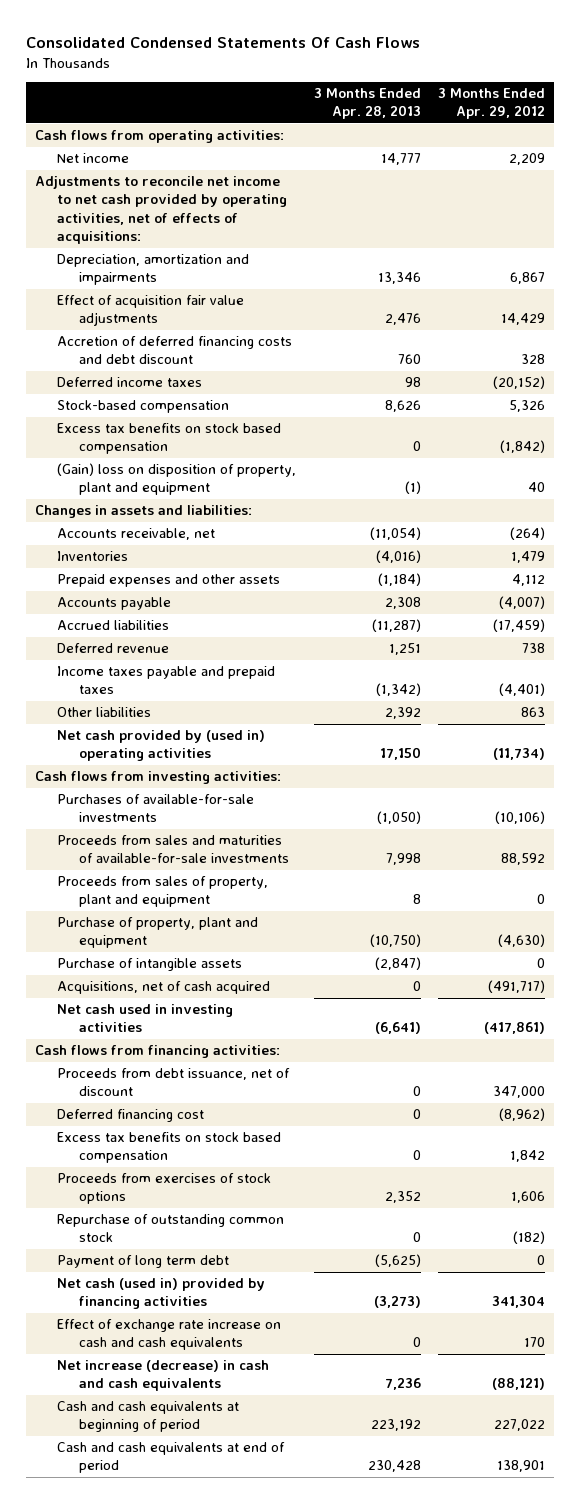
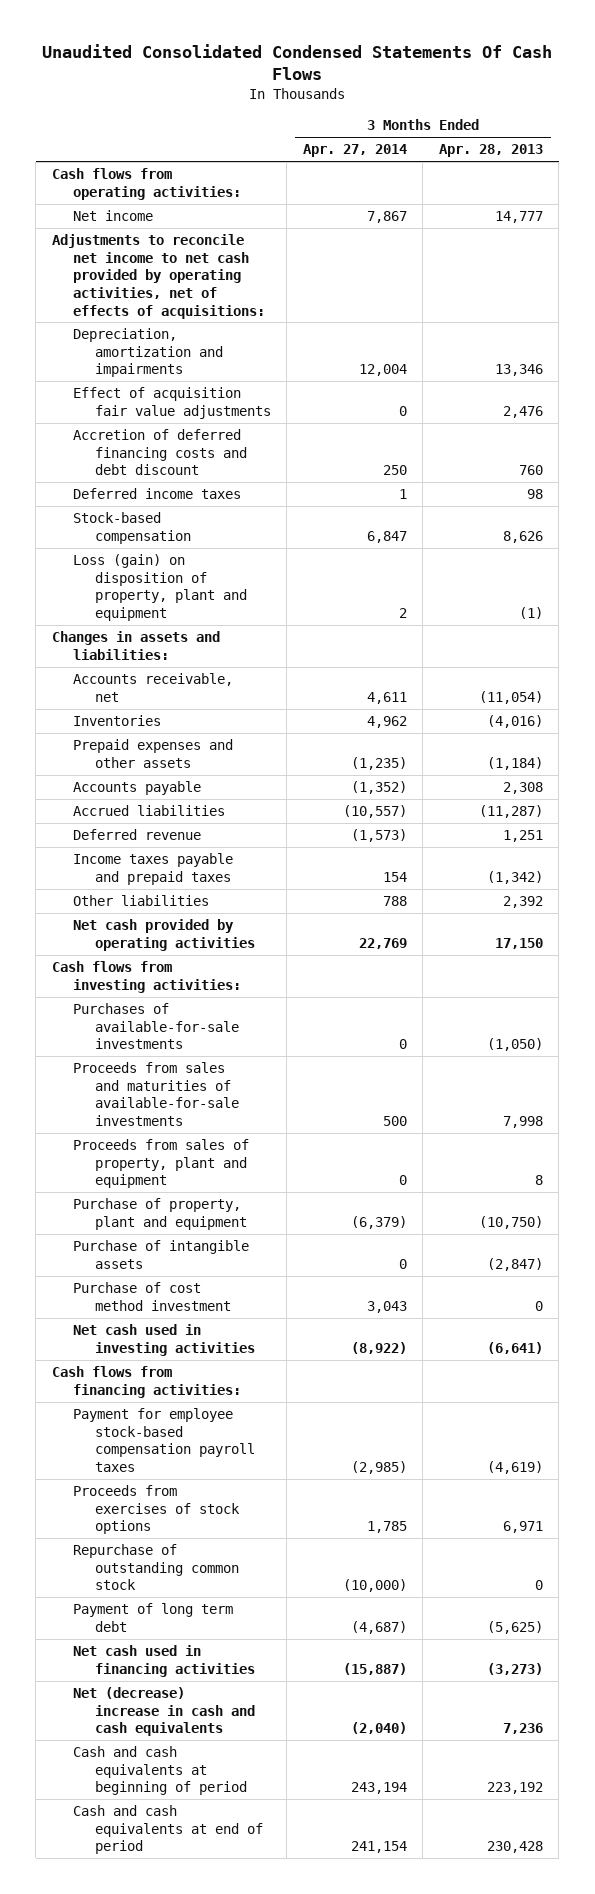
- Consolidated Condensed Statements Of Cash Flows
+ Unaudited Consolidated Condensed Statements Of Cash Flows
- | 3 Months Ended Apr. 28, 2013 | 3 Months Ended Apr. 29, 2012
+ | 3 Months Ended Apr. 27, 2014 | 3 Months Ended Apr. 28, 2013
- Excess tax benefits on stock based compensation | 0 | (1,842)
- (Gain) loss on disposition of property, plant and equipment | (1) | 40
+ Loss (gain) on disposition of property, plant and equipment | 2 | (1)
- Net cash provided by (used in) operating activities | 17,150 | (11,734)
+ Net cash provided by operating activities | 22,769 | 17,150
- Acquisitions, net of cash acquired | 0 | (491,717)
+ Purchase of cost method investment | 3,043 | 0
- Proceeds from debt issuance, net of discount | 0 | 347,000
- Deferred financing cost | 0 | (8,962)
- Excess tax benefits on stock based compensation | 0 | 1,842
- Proceeds from exercises of stock options | 2,352 | 1,606
+ Payment for employee stock-based compensation payroll taxes | (2,985) | (4,619)
+ Proceeds from exercises of stock options | 1,785 | 6,971
- Net cash (used in) provided by financing activities | (3,273) | 341,304
- Effect of exchange rate increase on cash and cash equivalents | 0 | 170
- Net increase (decrease) in cash and cash equivalents | 7,236 | (88,121)
+ Net cash used in financing activities | (15,887) | (3,273)
+ Net (decrease) increase in cash and cash equivalents | (2,040) | 7,236

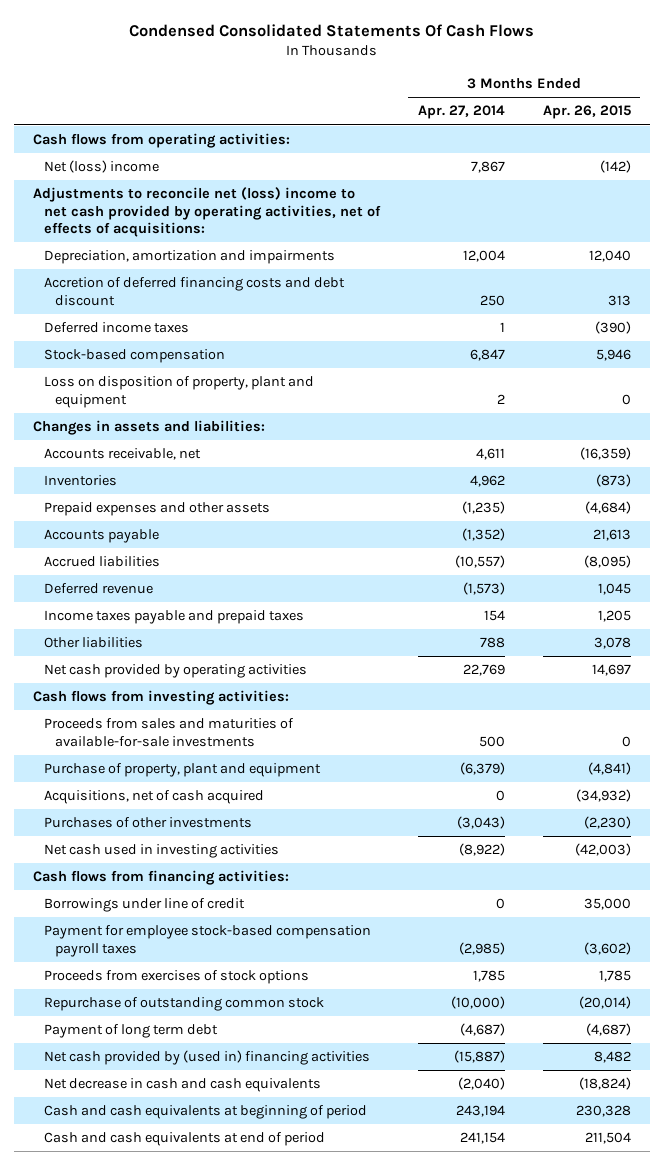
- Unaudited Consolidated Condensed Statements Of Cash Flows
+ Condensed Consolidated Statements Of Cash Flows
- | 3 Months Ended Apr. 27, 2014 | 3 Months Ended Apr. 28, 2013
+ | 3 Months Ended Apr. 27, 2014 | 3 Months Ended Apr. 26, 2015
- Net income | 7,867 | 14,777
- Adjustments to reconcile net income to net cash provided by operating activities, net of effects of acquisitions:
+ Net (loss) income | 7,867 | (142)
+ Adjustments to reconcile net (loss) income to net cash provided by operating activities, net of effects of acquisitions:
- Effect of acquisition fair value adjustments | 0 | 2,476
- Loss (gain) on disposition of property, plant and equipment | 2 | (1)
+ Loss on disposition of property, plant and equipment | 2 | 0
- Purchases of available-for-sale investments | 0 | (1,050)
- Proceeds from sales of property, plant and equipment | 0 | 8
- Purchase of intangible assets | 0 | (2,847)
- Purchase of cost method investment | 3,043 | 0
+ Acquisitions, net of cash acquired | 0 | (34,932)
+ Purchases of other investments | (3,043) | (2,230)
+ Borrowings under line of credit | 0 | 35,000
- Net cash used in financing activities | (15,887) | (3,273)
- Net (decrease) increase in cash and cash equivalents | (2,040) | 7,236
+ Net cash provided by (used in) financing activities | (15,887) | 8,482
+ Net decrease in cash and cash equivalents | (2,040) | (18,824)

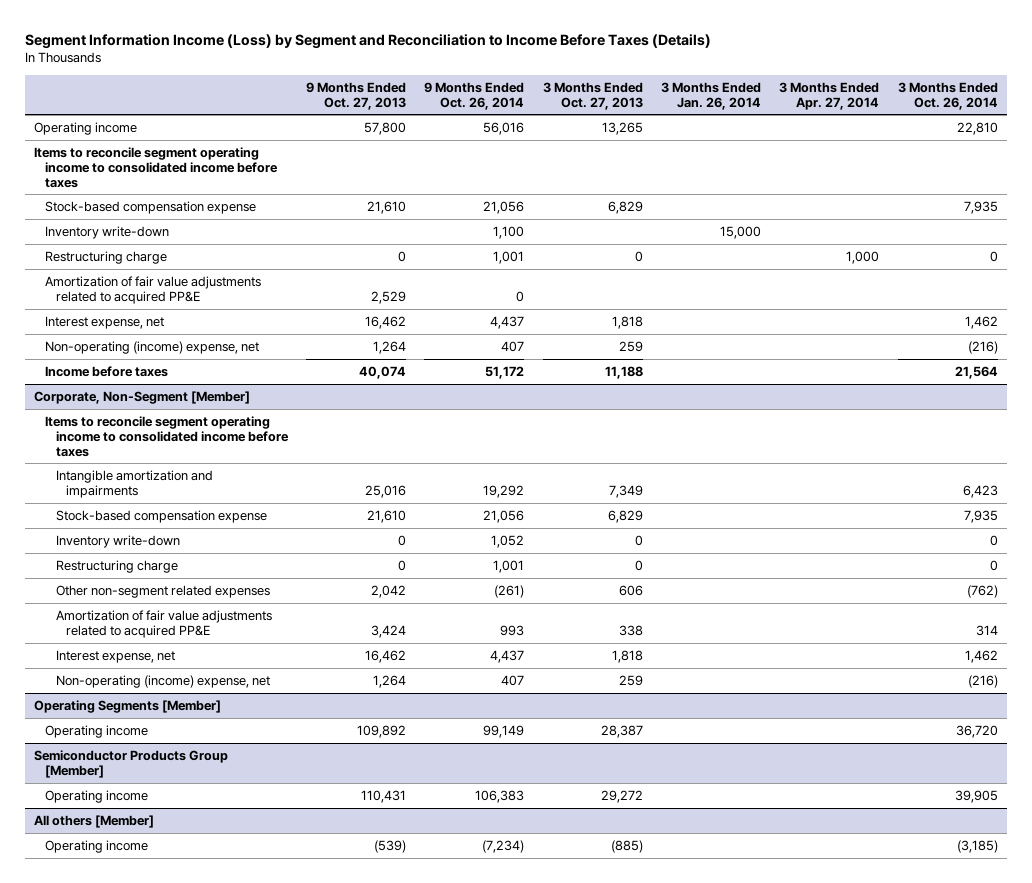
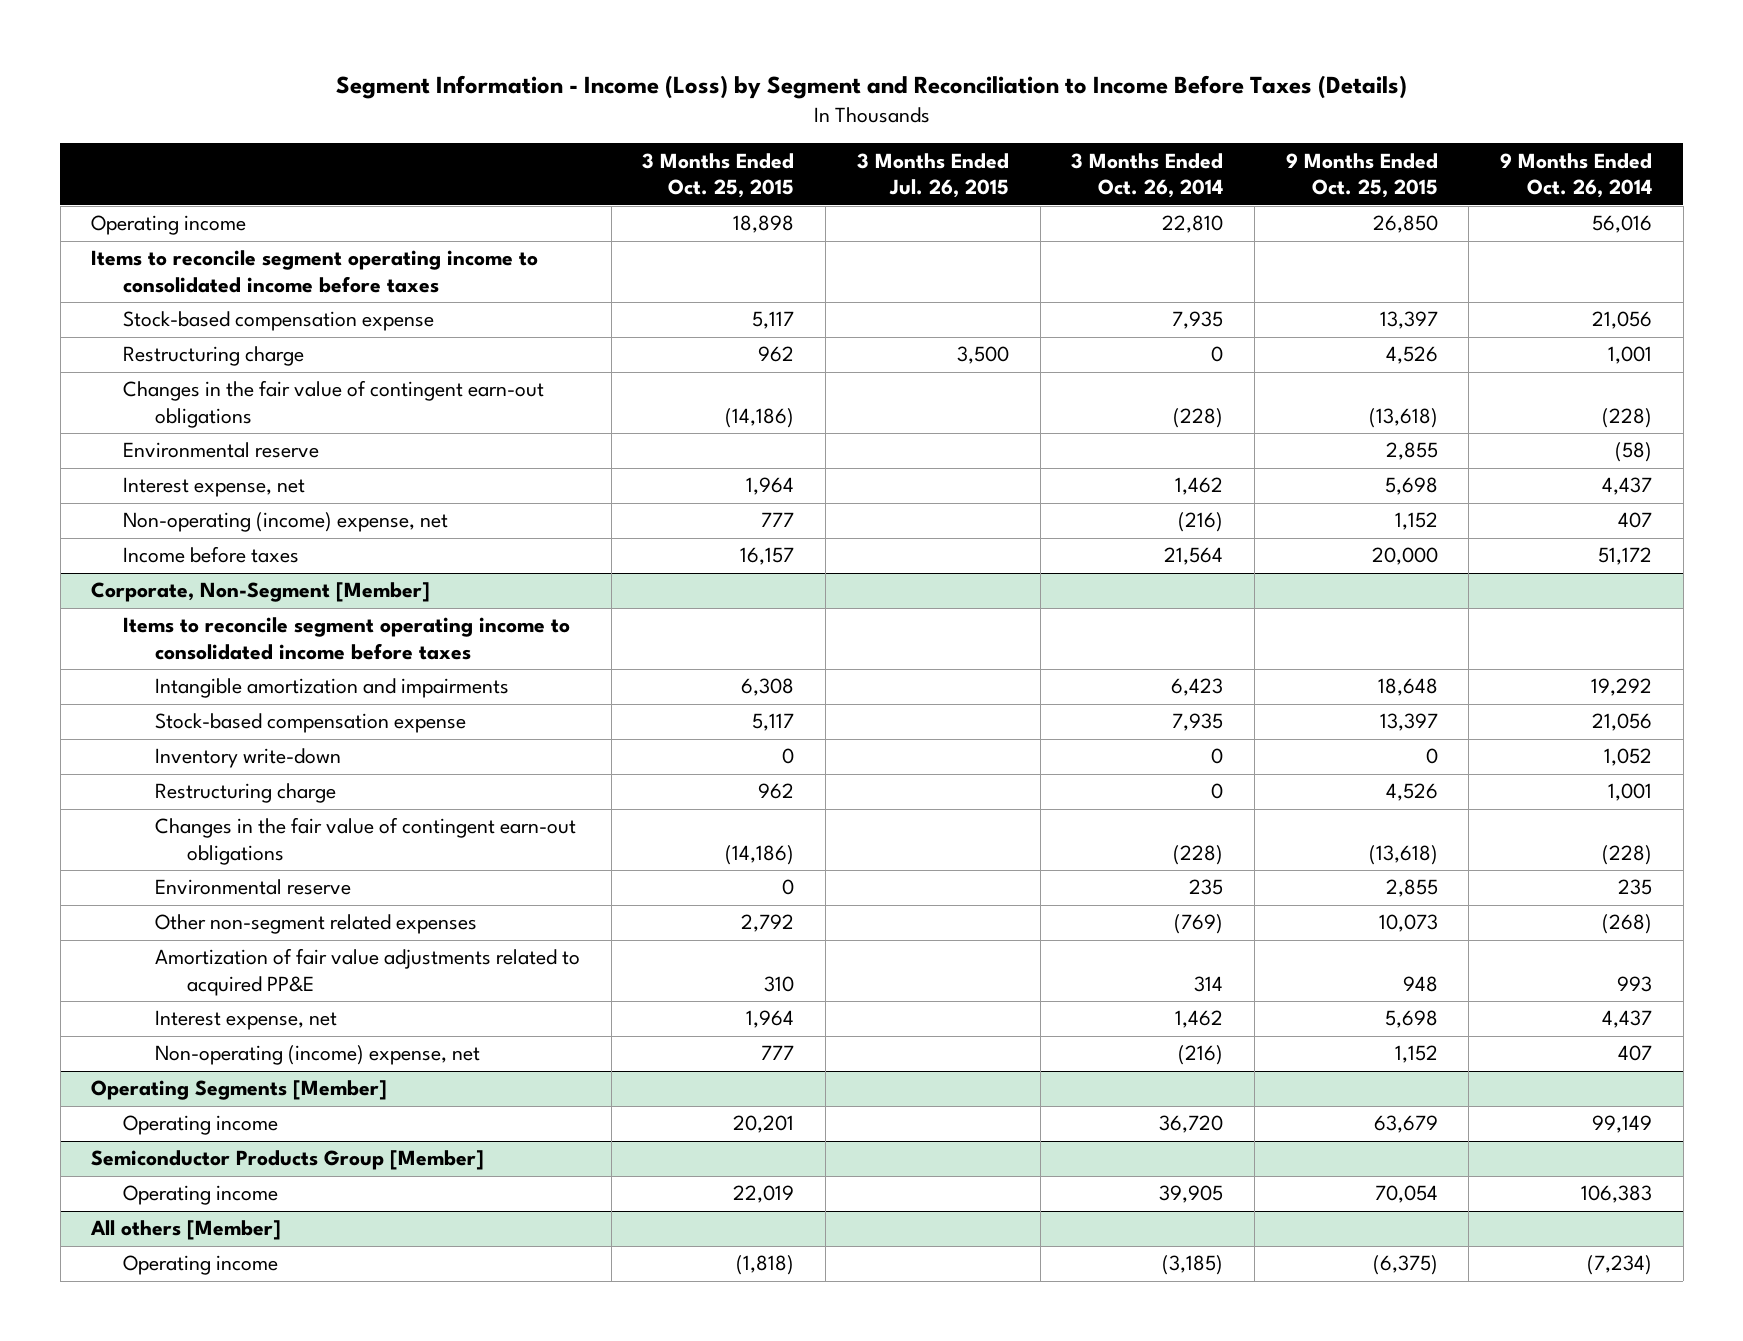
- Segment Information Income (Loss) by Segment and Reconciliation to Income Before Taxes (Details)
+ Segment Information - Income (Loss) by Segment and Reconciliation to Income Before Taxes (Details)
- | 9 Months Ended Oct. 27, 2013 | 9 Months Ended Oct. 26, 2014 | 3 Months Ended Oct. 27, 2013 | 3 Months Ended Jan. 26, 2014 | 3 Months Ended Apr. 27, 2014 | 3 Months Ended Oct. 26, 2014
+ | 3 Months Ended Oct. 25, 2015 | 3 Months Ended Jul. 26, 2015 | 3 Months Ended Oct. 26, 2014 | 9 Months Ended Oct. 25, 2015 | 9 Months Ended Oct. 26, 2014
- Inventory write-down | | 1,100 | | 15,000 | |
- Amortization of fair value adjustments related to acquired PP&E | 2,529 | 0 | | | |
+ Changes in the fair value of contingent earn-out obligations | (14,186) | | (228) | (13,618) | (228)
+ Environmental reserve | | | | 2,855 | (58)
@ Corporate, Non-Segment [Member]
- Other non-segment related expenses | 2,042 | (261) | 606 | | | (762)
+ Changes in the fair value of contingent earn-out obligations | (14,186) | | (228) | (13,618) | (228)
+ Environmental reserve | 0 | | 235 | 2,855 | 235
+ Other non-segment related expenses | 2,792 | | (769) | 10,073 | (268)

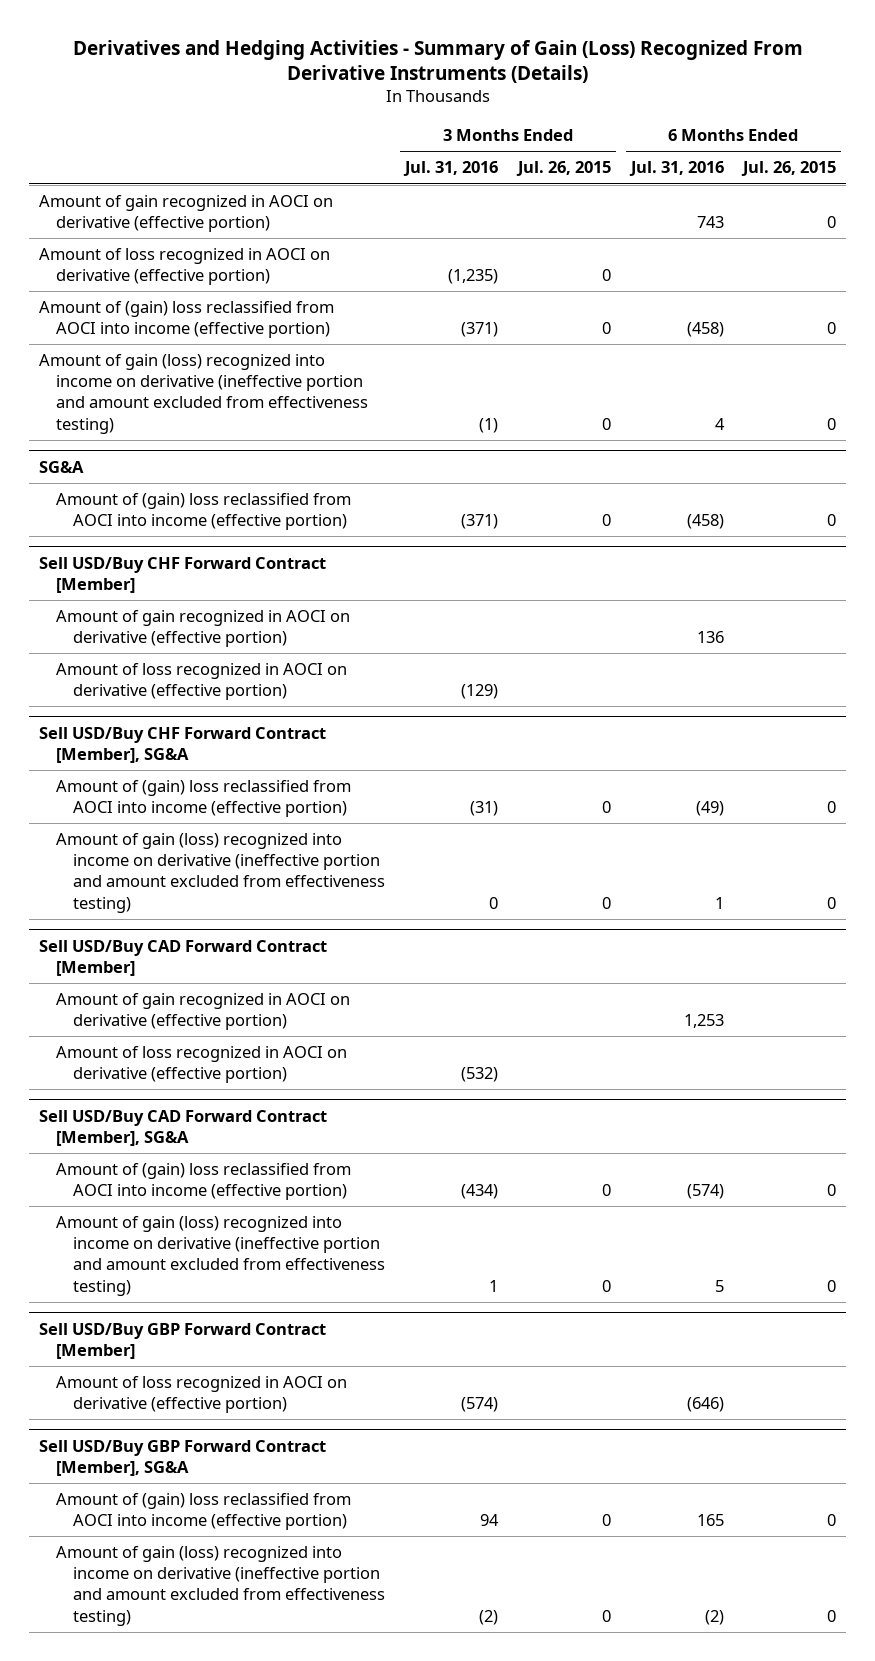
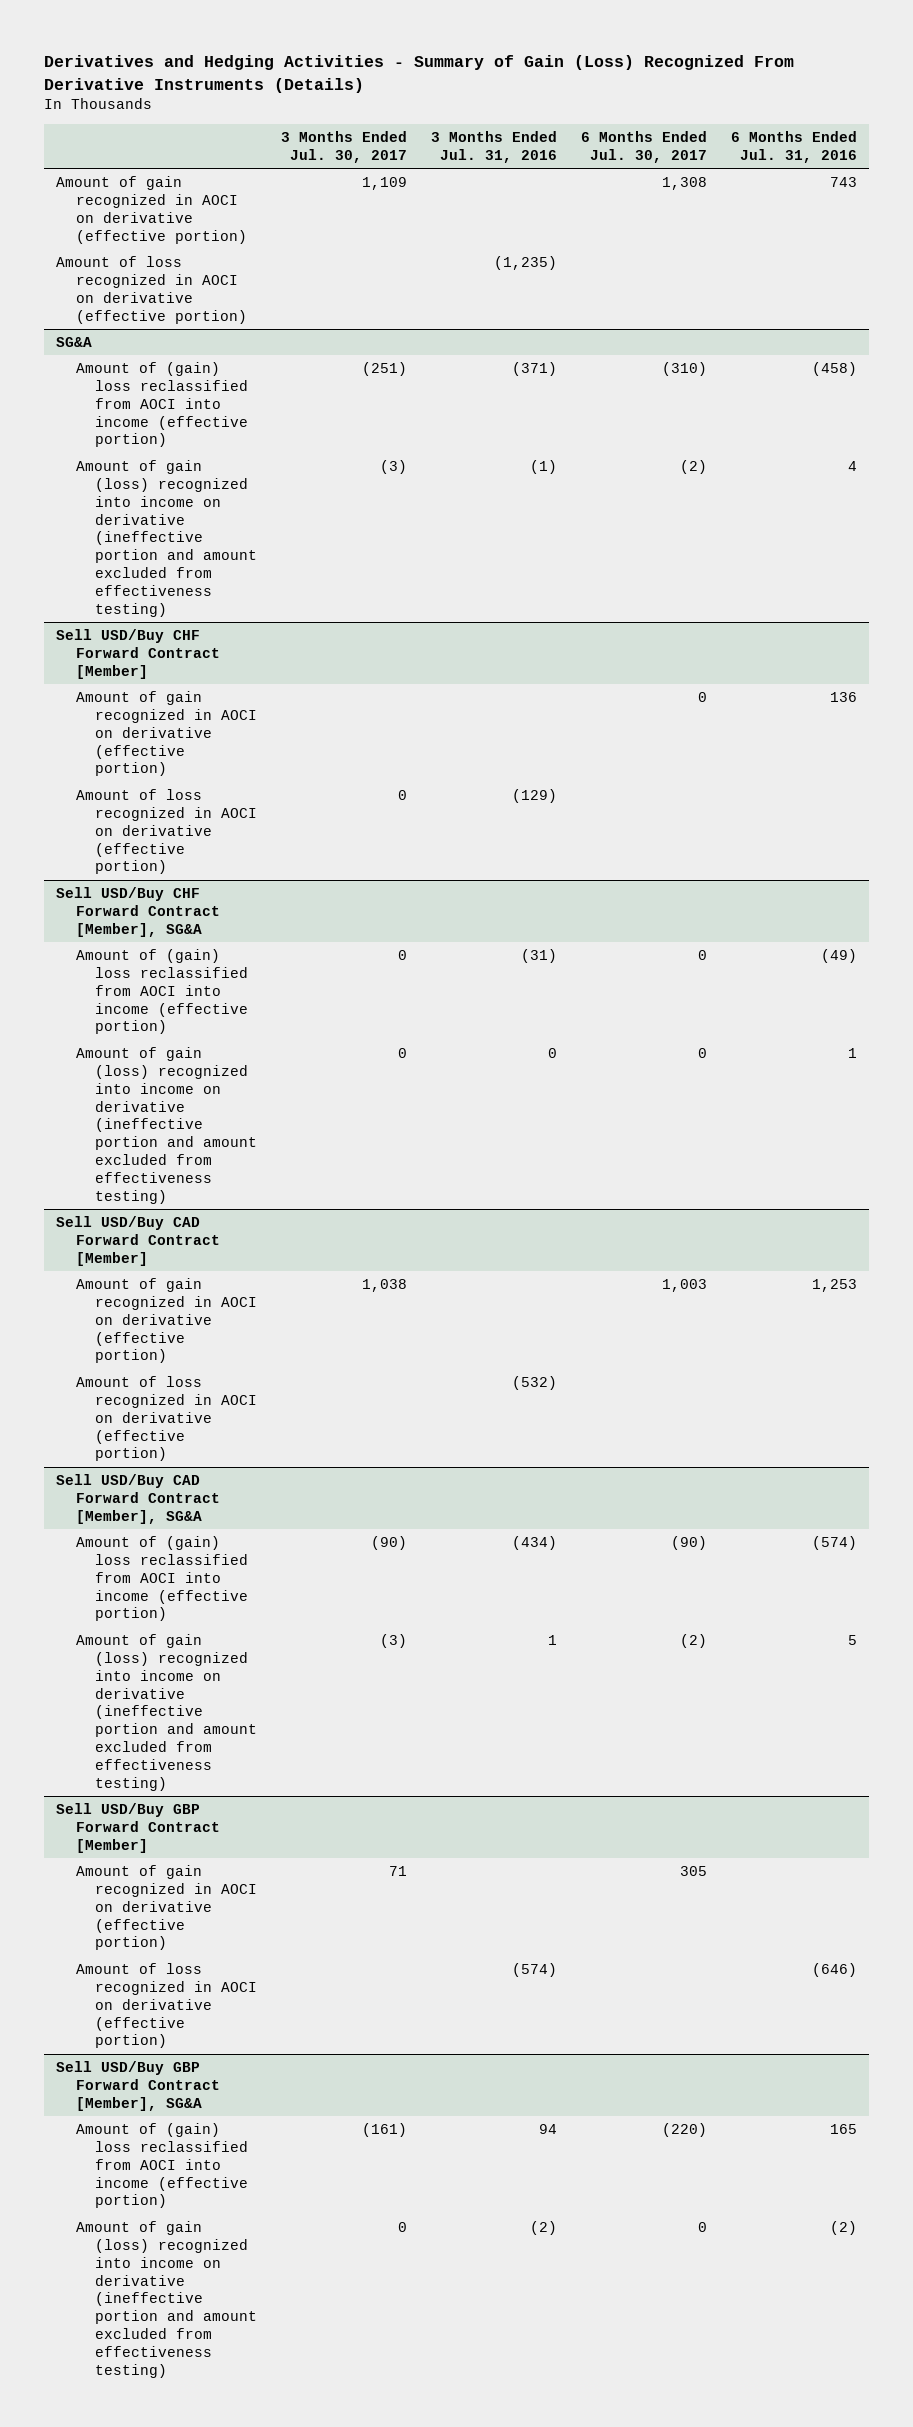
- | 3 Months Ended Jul. 31, 2016 | 3 Months Ended Jul. 26, 2015 | 6 Months Ended Jul. 31, 2016 | 6 Months Ended Jul. 26, 2015
+ | 3 Months Ended Jul. 30, 2017 | 3 Months Ended Jul. 31, 2016 | 6 Months Ended Jul. 30, 2017 | 6 Months Ended Jul. 31, 2016
- Amount of (gain) loss reclassified from AOCI into income (effective portion) | (371) | 0 | (458) | 0
- Amount of gain (loss) recognized into income on derivative (ineffective portion and amount excluded from effectiveness testing) | (1) | 0 | 4 | 0
@ SG&A
+ Amount of gain (loss) recognized into income on derivative (ineffective portion and amount excluded from effectiveness testing) | (3) | (1) | (2) | 4
@ Sell USD/Buy GBP Forward Contract [Member]
+ Amount of gain recognized in AOCI on derivative (effective portion) | 71 | | 305 |

